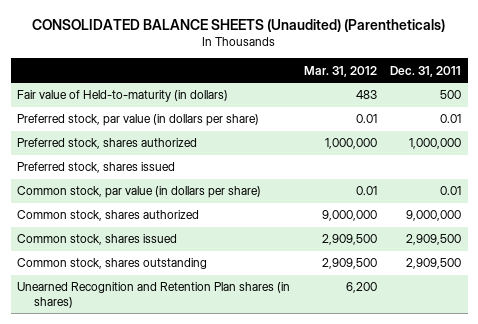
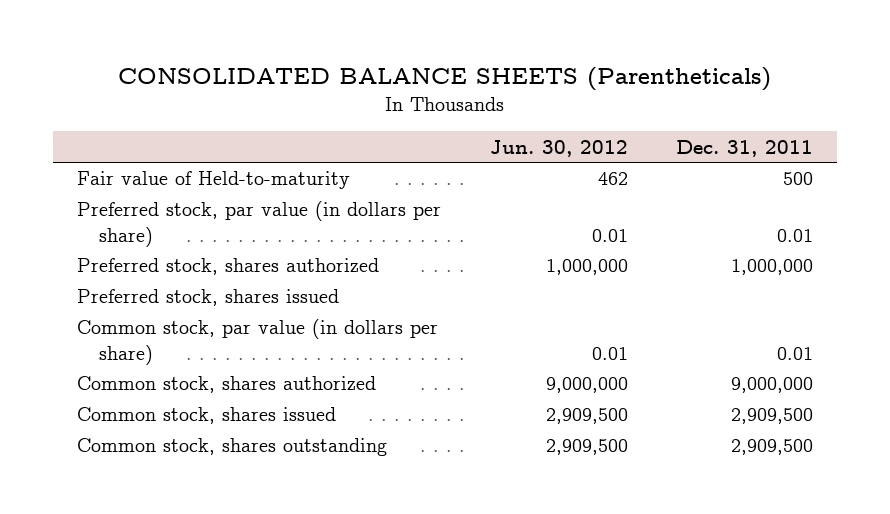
- CONSOLIDATED BALANCE SHEETS (Unaudited) (Parentheticals)
+ CONSOLIDATED BALANCE SHEETS (Parentheticals)
- | Mar. 31, 2012 | Dec. 31, 2011
+ | Jun. 30, 2012 | Dec. 31, 2011
- Fair value of Held-to-maturity (in dollars) | 483 | 500
+ Fair value of Held-to-maturity | 462 | 500
- Unearned Recognition and Retention Plan shares (in shares) | 6,200 |

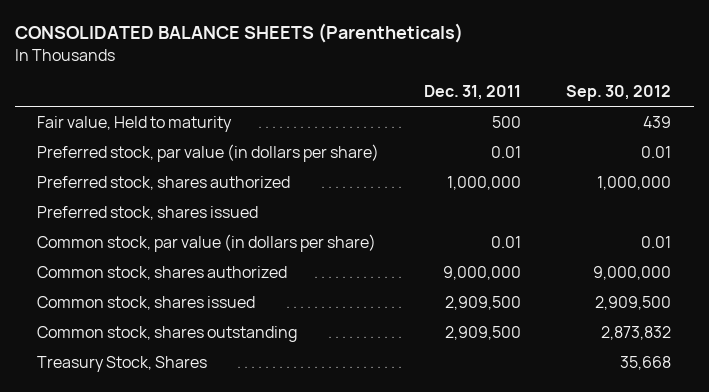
- | Jun. 30, 2012 | Dec. 31, 2011
+ | Dec. 31, 2011 | Sep. 30, 2012
- Fair value of Held-to-maturity | 462 | 500
+ Fair value, Held to maturity | 500 | 439
+ Treasury Stock, Shares | | 35,668

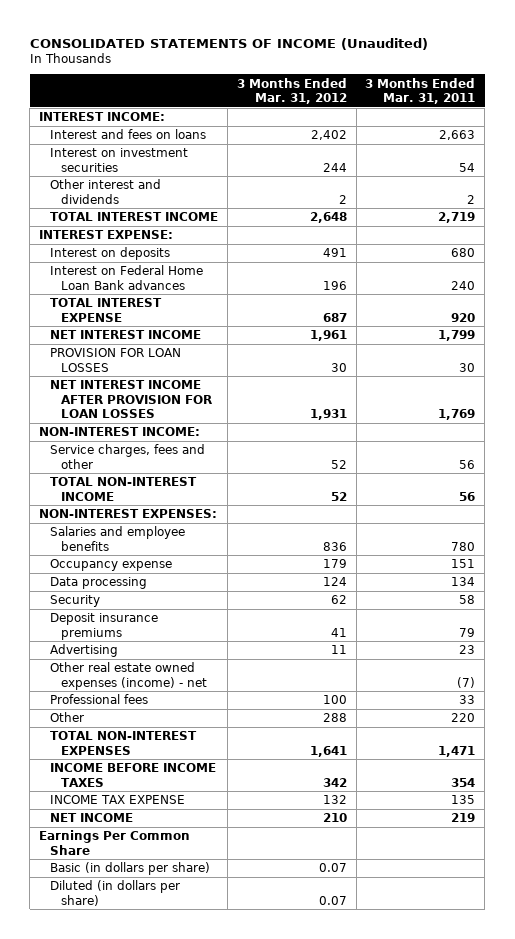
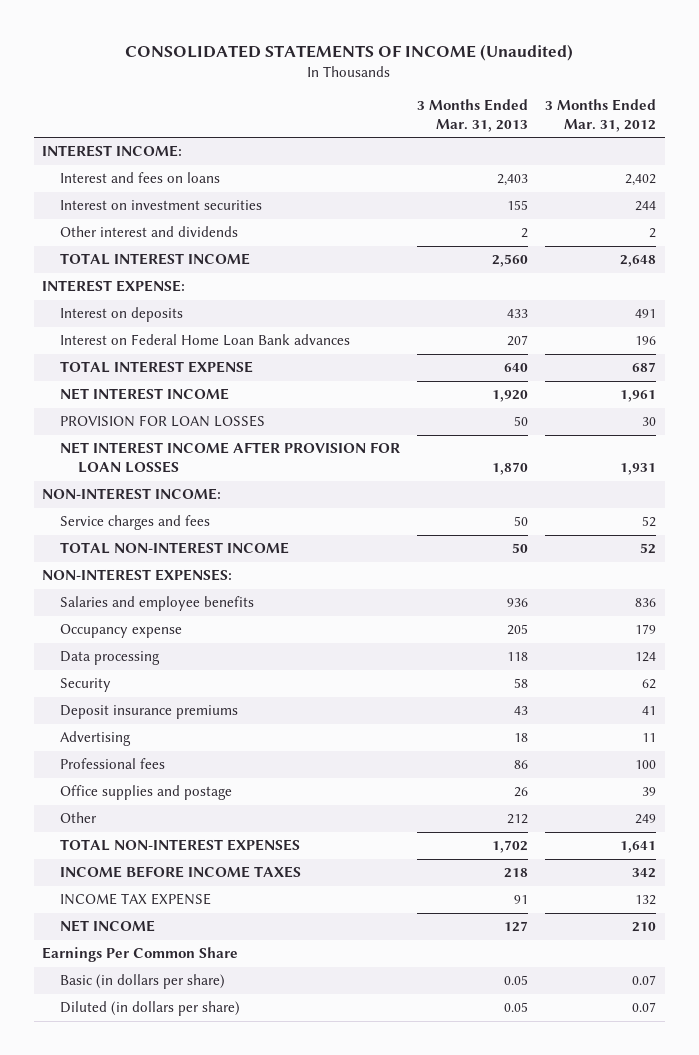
- | 3 Months Ended Mar. 31, 2012 | 3 Months Ended Mar. 31, 2011
+ | 3 Months Ended Mar. 31, 2013 | 3 Months Ended Mar. 31, 2012
- Service charges, fees and other | 52 | 56
+ Service charges and fees | 50 | 52
- Other real estate owned expenses (income) - net | | (7)
- Other | 288 | 220
+ Office supplies and postage | 26 | 39
+ Other | 212 | 249

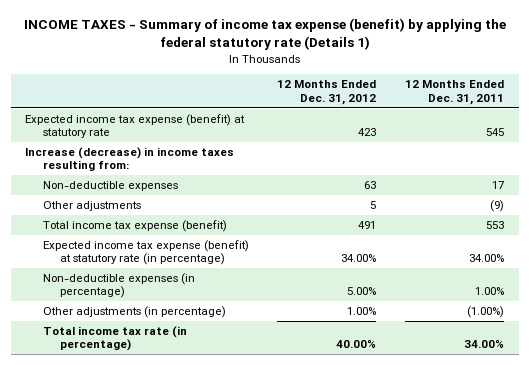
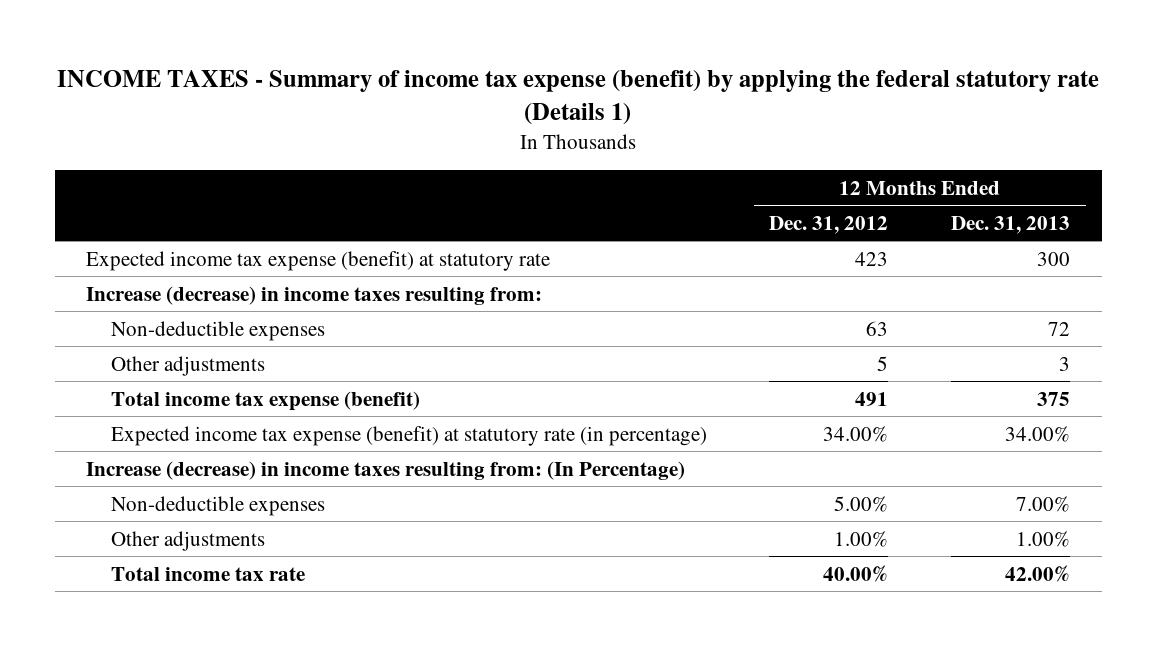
- | 12 Months Ended Dec. 31, 2012 | 12 Months Ended Dec. 31, 2011
+ | 12 Months Ended Dec. 31, 2012 | 12 Months Ended Dec. 31, 2013
- Non-deductible expenses (in percentage) | 5.00% | 1.00%
- Other adjustments (in percentage) | 1.00% | (1.00%)
- Total income tax rate (in percentage) | 40.00% | 34.00%
+ Increase (decrease) in income taxes resulting from: (In Percentage)
+ Non-deductible expenses | 5.00% | 7.00%
+ Other adjustments | 1.00% | 1.00%
+ Total income tax rate | 40.00% | 42.00%

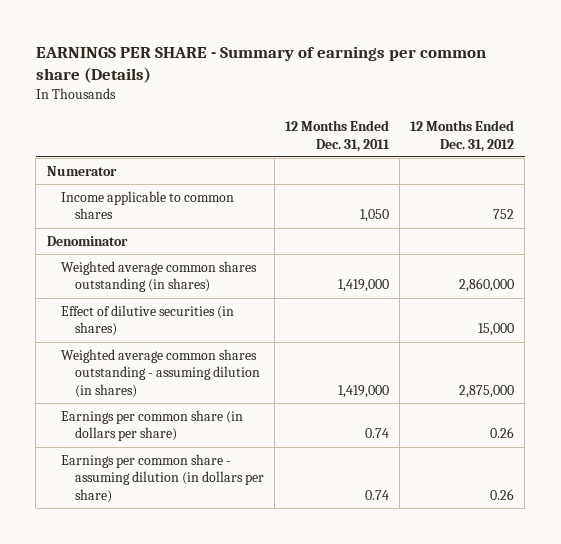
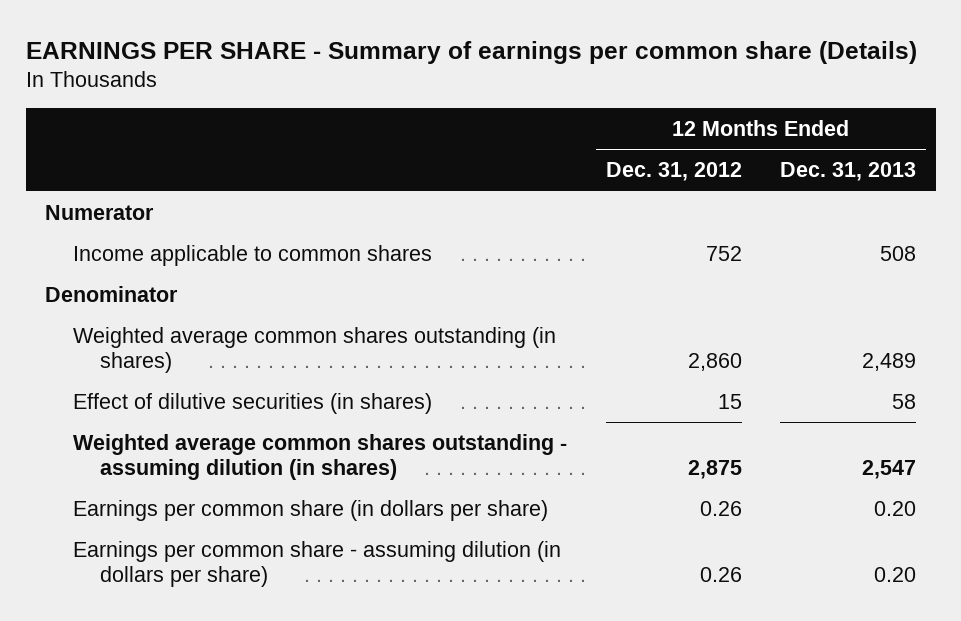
- | 12 Months Ended Dec. 31, 2011 | 12 Months Ended Dec. 31, 2012
+ | 12 Months Ended Dec. 31, 2012 | 12 Months Ended Dec. 31, 2013
- Weighted average common shares outstanding (in shares) | 1,419,000 | 2,860,000
- Effect of dilutive securities (in shares) | | 15,000
- Weighted average common shares outstanding - assuming dilution (in shares) | 1,419,000 | 2,875,000
+ Weighted average common shares outstanding (in shares) | 2,860 | 2,489
+ Effect of dilutive securities (in shares) | 15 | 58
+ Weighted average common shares outstanding - assuming dilution (in shares) | 2,875 | 2,547

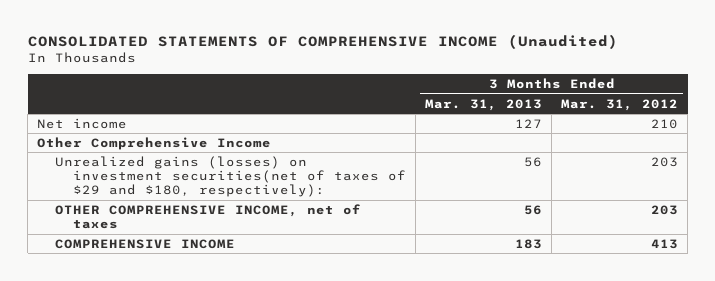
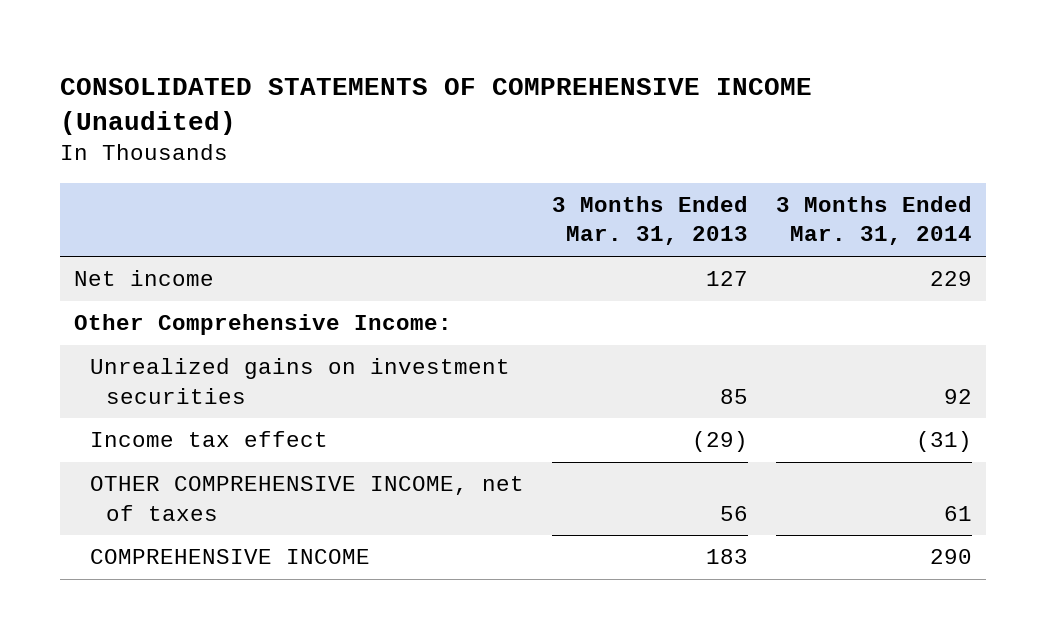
- | 3 Months Ended Mar. 31, 2013 | 3 Months Ended Mar. 31, 2012
+ | 3 Months Ended Mar. 31, 2013 | 3 Months Ended Mar. 31, 2014
- Other Comprehensive Income
- Unrealized gains (losses) on investment securities(net of taxes of $29 and $180, respectively): | 56 | 203
+ Other Comprehensive Income:
+ Unrealized gains on investment securities | 85 | 92
+ Income tax effect | (29) | (31)

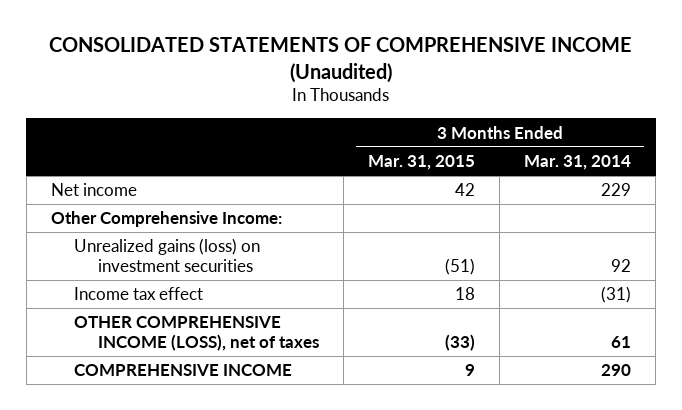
- | 3 Months Ended Mar. 31, 2013 | 3 Months Ended Mar. 31, 2014
+ | 3 Months Ended Mar. 31, 2015 | 3 Months Ended Mar. 31, 2014
- Unrealized gains on investment securities | 85 | 92
+ Unrealized gains (loss) on investment securities | (51) | 92
- OTHER COMPREHENSIVE INCOME, net of taxes | 56 | 61
+ OTHER COMPREHENSIVE INCOME (LOSS), net of taxes | (33) | 61

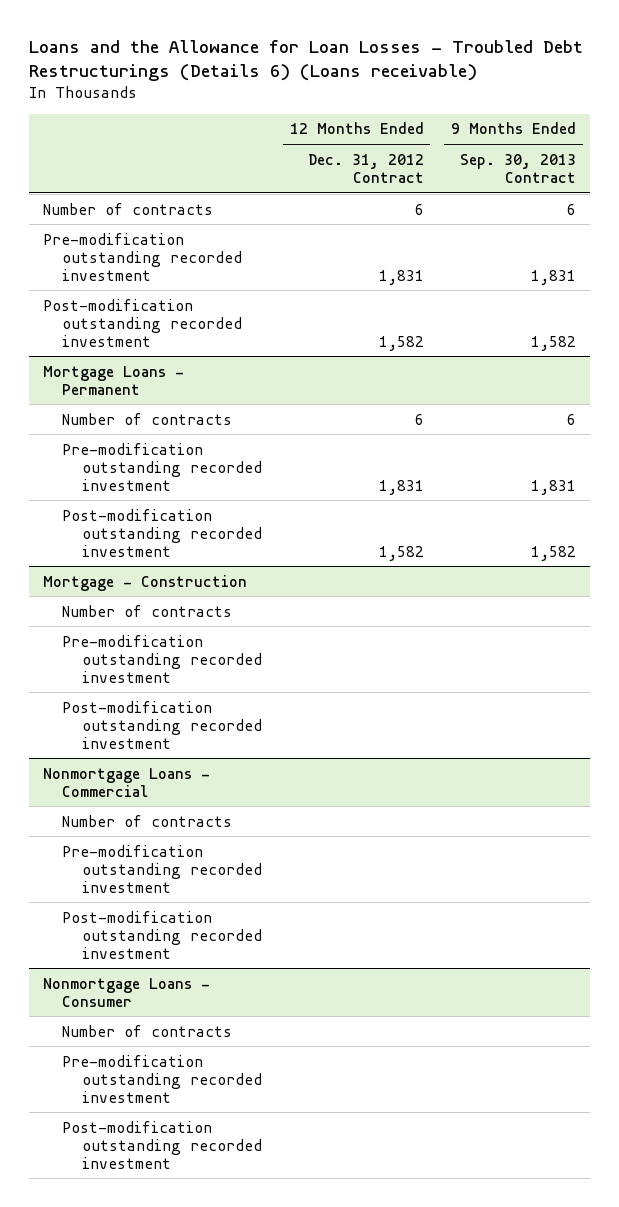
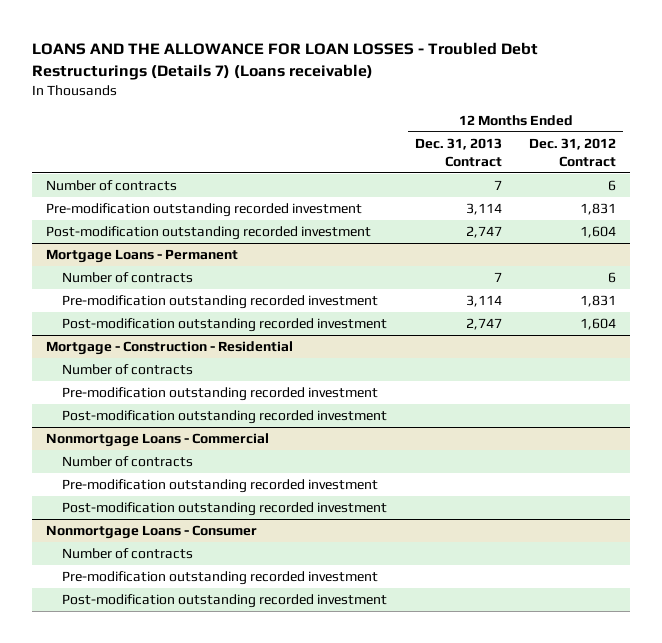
- Loans and the Allowance for Loan Losses - Troubled Debt Restructurings (Details 6) (Loans receivable)
+ LOANS AND THE ALLOWANCE FOR LOAN LOSSES - Troubled Debt Restructurings (Details 7) (Loans receivable)
- | 12 Months Ended Dec. 31, 2012 Contract | 9 Months Ended Sep. 30, 2013 Contract
+ | 12 Months Ended Dec. 31, 2013 Contract | 12 Months Ended Dec. 31, 2012 Contract
- Post-modification outstanding recorded investment | 1,582 | 1,582
+ Post-modification outstanding recorded investment | 2,747 | 1,604
@ Mortgage Loans - Permanent
- Post-modification outstanding recorded investment | 1,582 | 1,582
- Mortgage - Construction
@ Mortgage Loans - Permanent
+ Post-modification outstanding recorded investment | 2,747 | 1,604
+ Mortgage - Construction - Residential

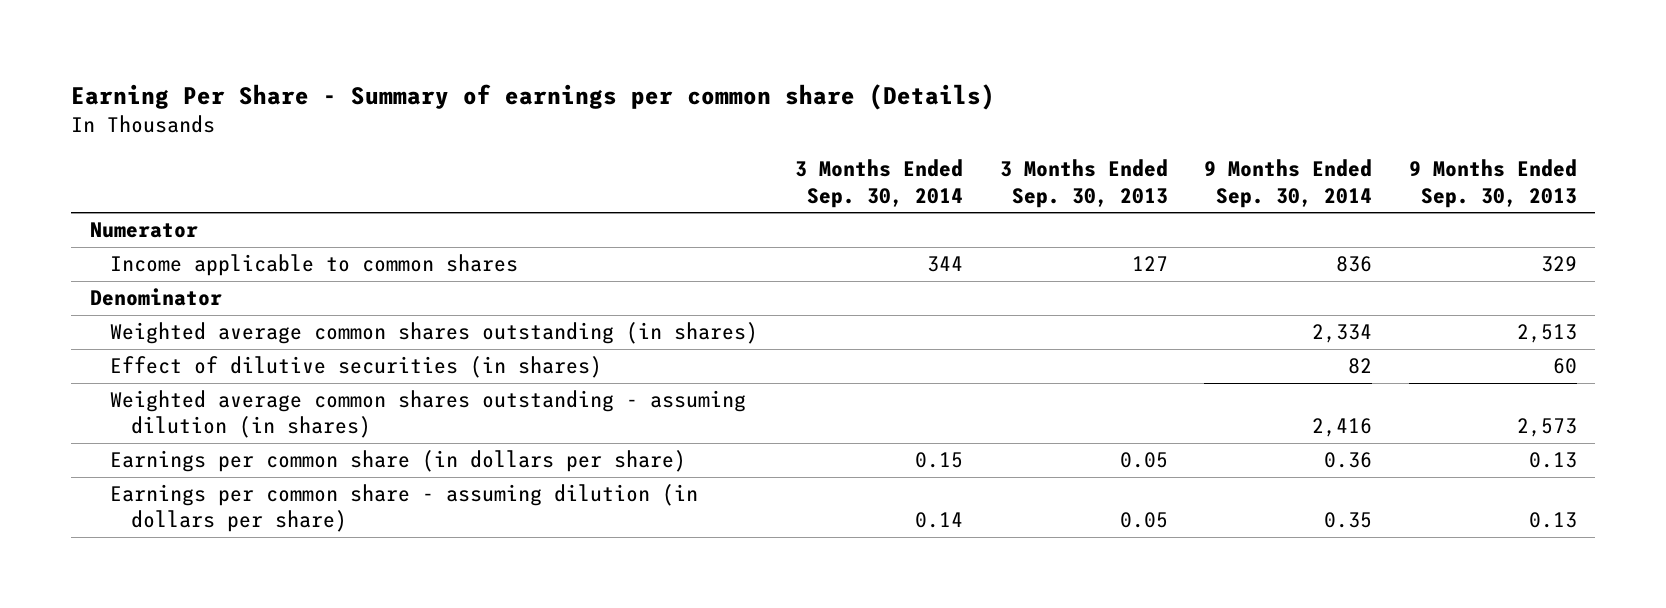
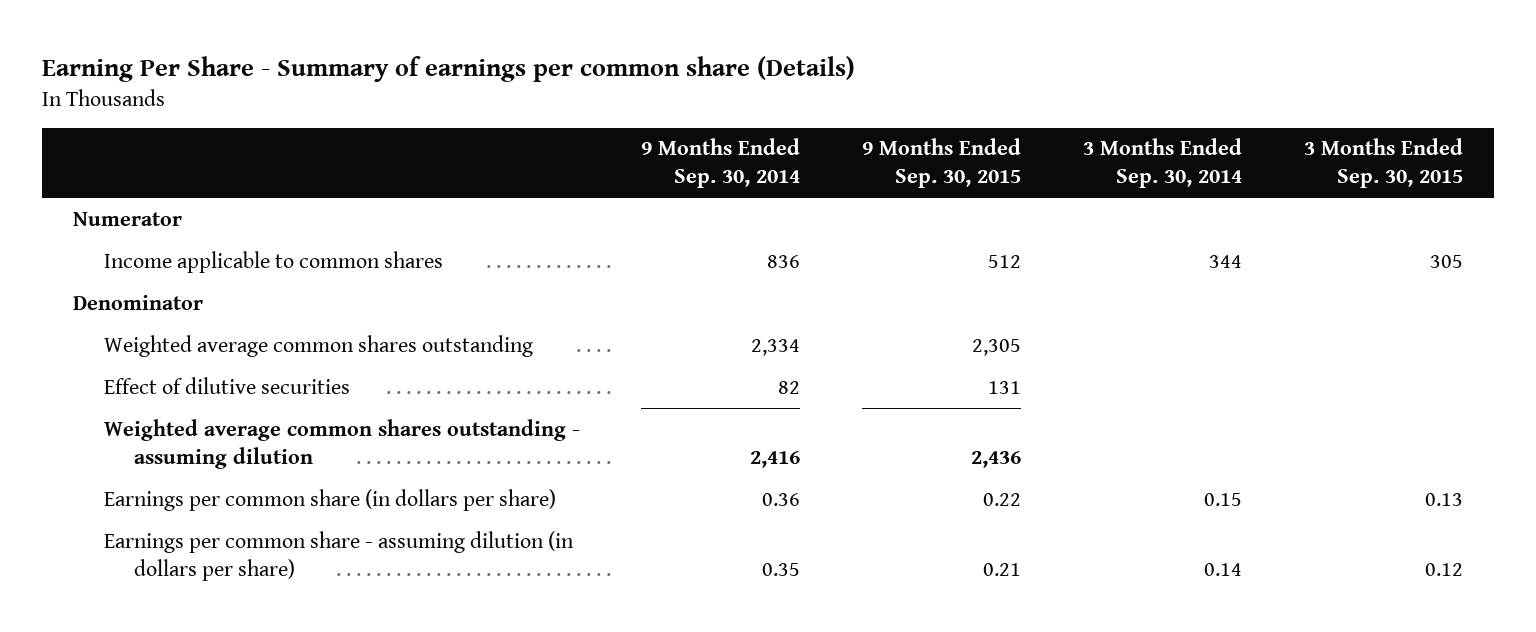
- | 3 Months Ended Sep. 30, 2014 | 3 Months Ended Sep. 30, 2013 | 9 Months Ended Sep. 30, 2014 | 9 Months Ended Sep. 30, 2013
+ | 9 Months Ended Sep. 30, 2014 | 9 Months Ended Sep. 30, 2015 | 3 Months Ended Sep. 30, 2014 | 3 Months Ended Sep. 30, 2015
- Weighted average common shares outstanding (in shares) | | | 2,334 | 2,513
- Effect of dilutive securities (in shares) | | | 82 | 60
- Weighted average common shares outstanding - assuming dilution (in shares) | | | 2,416 | 2,573
+ Weighted average common shares outstanding | 2,334 | 2,305 | |
+ Effect of dilutive securities | 82 | 131 | |
+ Weighted average common shares outstanding - assuming dilution | 2,416 | 2,436 | |

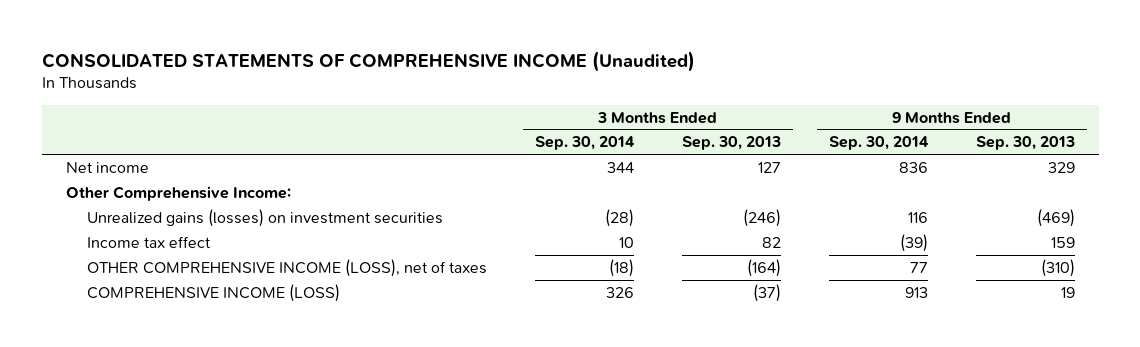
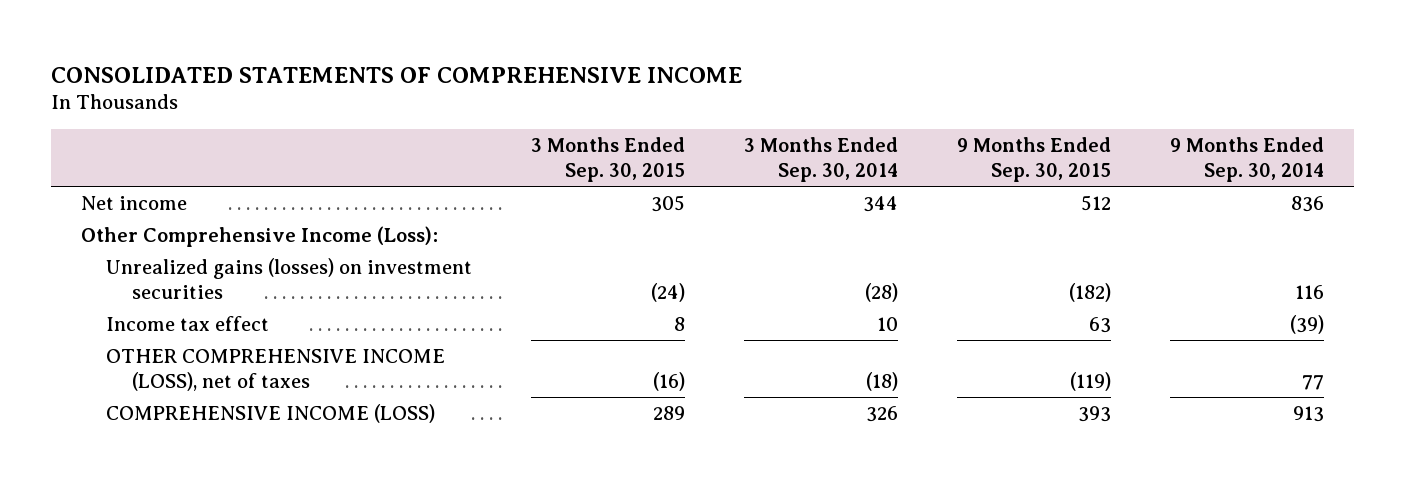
- CONSOLIDATED STATEMENTS OF COMPREHENSIVE INCOME (Unaudited)
+ CONSOLIDATED STATEMENTS OF COMPREHENSIVE INCOME
- | 3 Months Ended Sep. 30, 2014 | 3 Months Ended Sep. 30, 2013 | 9 Months Ended Sep. 30, 2014 | 9 Months Ended Sep. 30, 2013
+ | 3 Months Ended Sep. 30, 2015 | 3 Months Ended Sep. 30, 2014 | 9 Months Ended Sep. 30, 2015 | 9 Months Ended Sep. 30, 2014
- Other Comprehensive Income:
+ Other Comprehensive Income (Loss):

